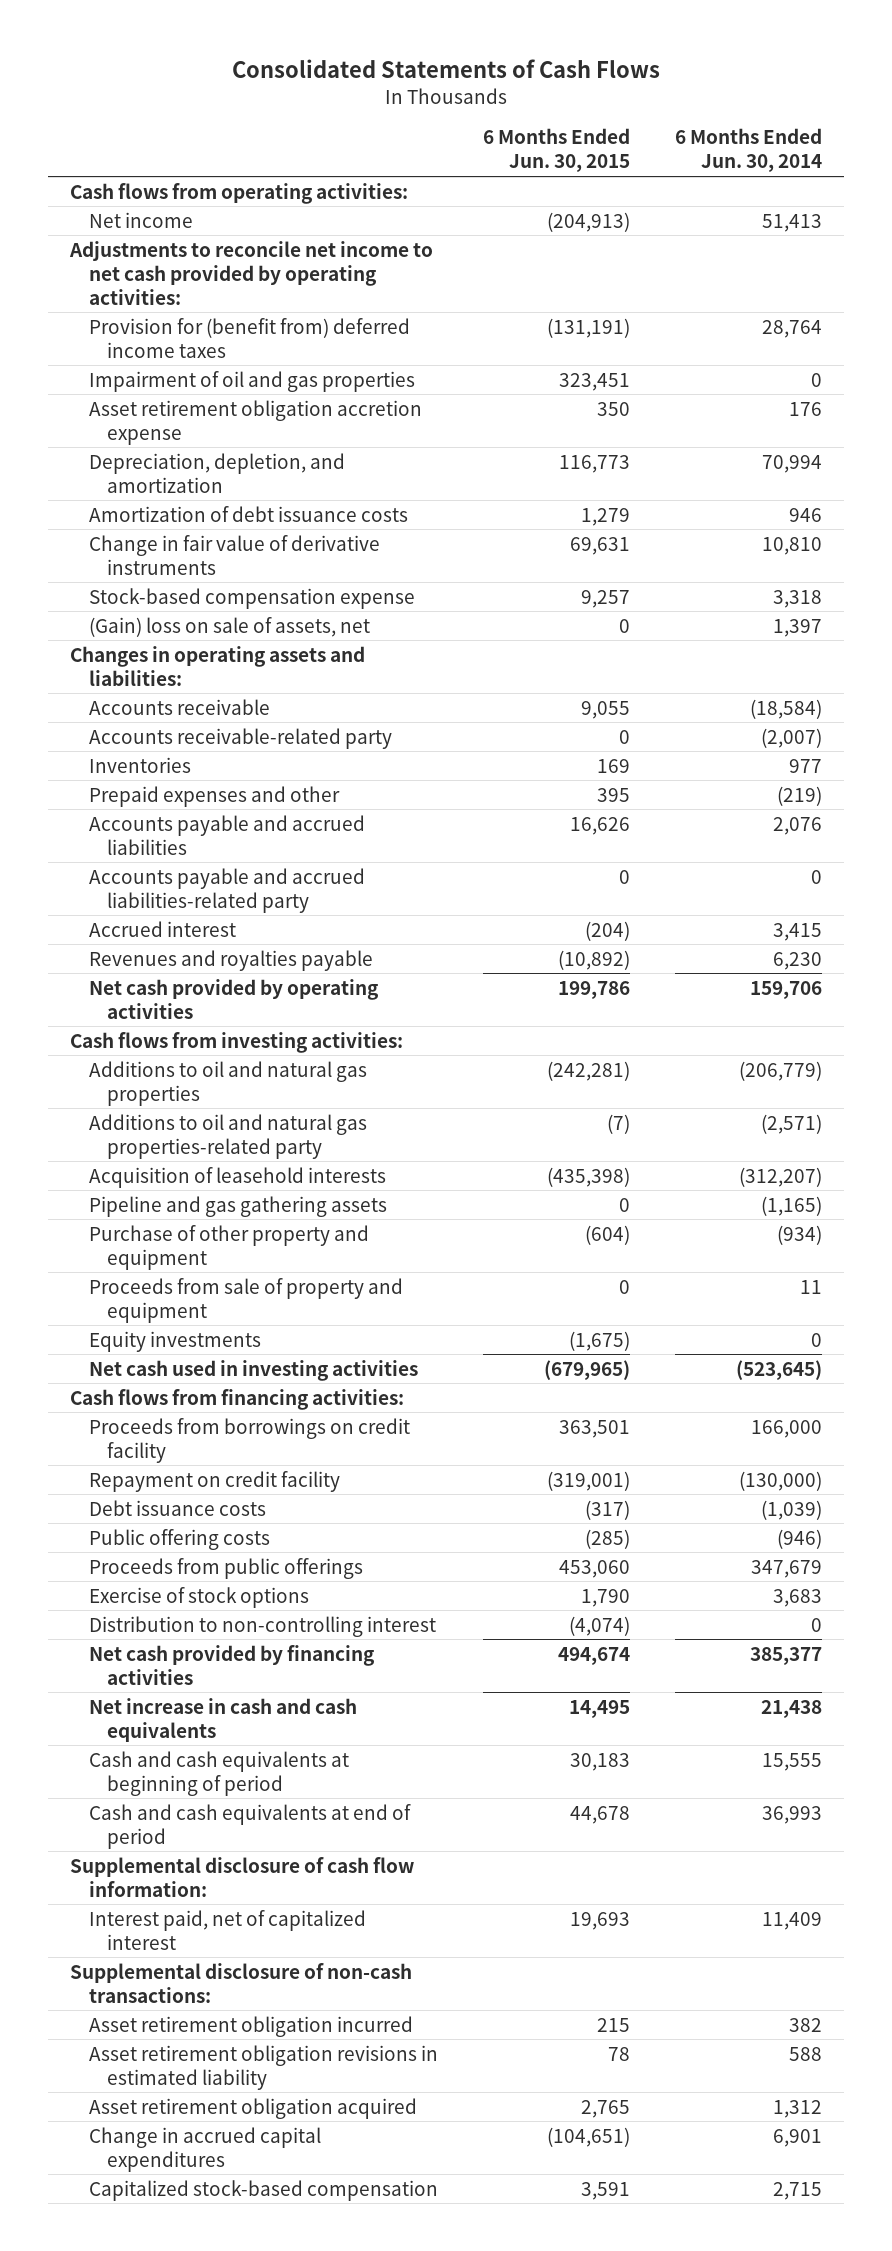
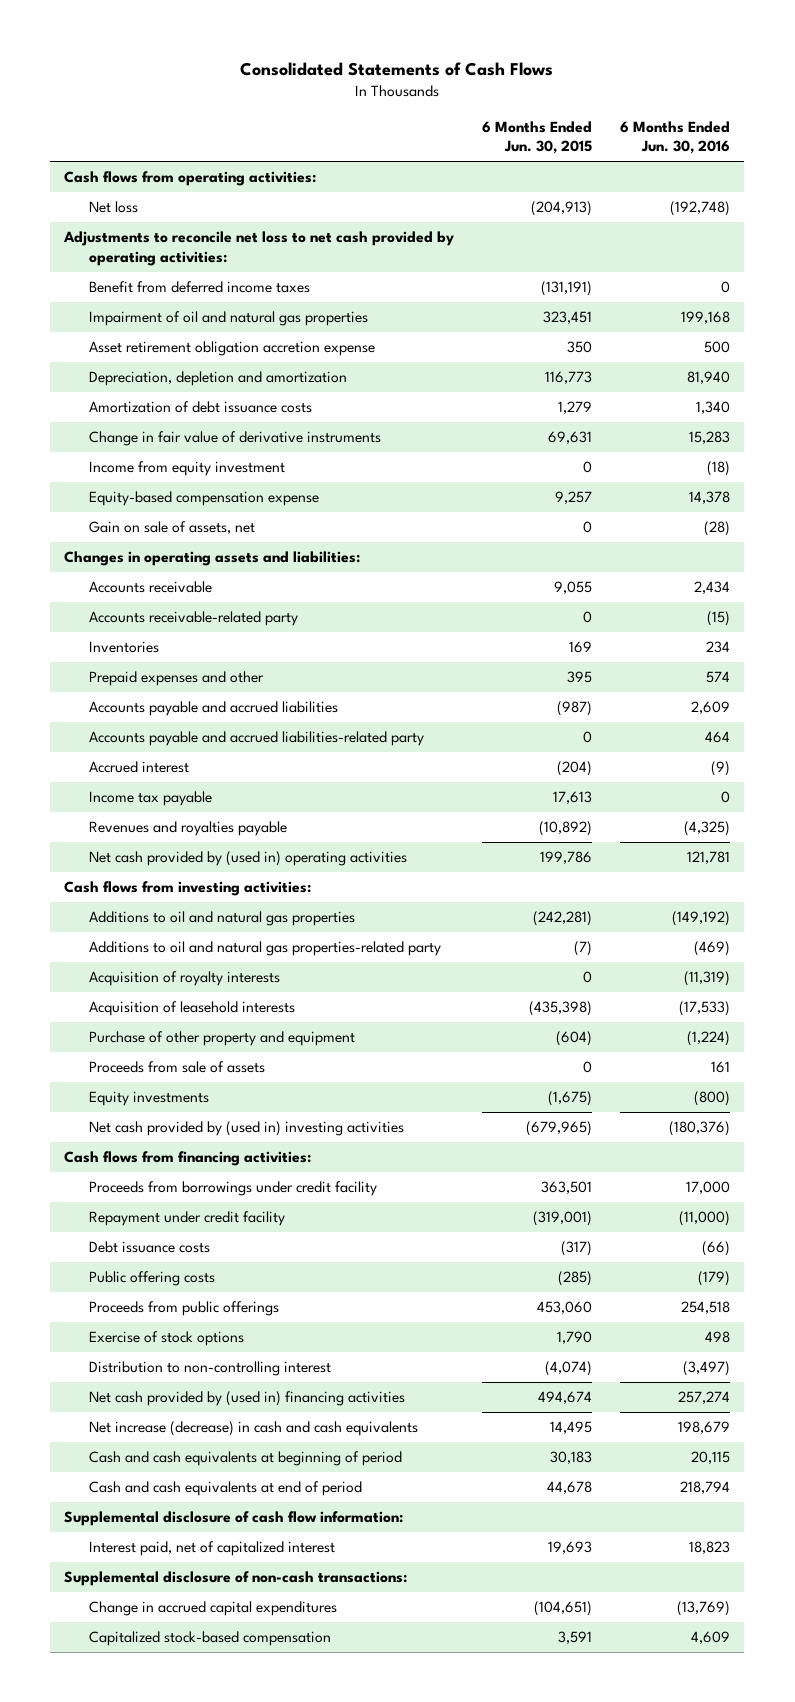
- | 6 Months Ended Jun. 30, 2015 | 6 Months Ended Jun. 30, 2014
+ | 6 Months Ended Jun. 30, 2015 | 6 Months Ended Jun. 30, 2016
- Net income | (204,913) | 51,413
- Adjustments to reconcile net income to net cash provided by operating activities:
- Provision for (benefit from) deferred income taxes | (131,191) | 28,764
- Impairment of oil and gas properties | 323,451 | 0
+ Net loss | (204,913) | (192,748)
+ Adjustments to reconcile net loss to net cash provided by operating activities:
+ Benefit from deferred income taxes | (131,191) | 0
+ Impairment of oil and natural gas properties | 323,451 | 199,168
- Depreciation, depletion, and amortization | 116,773 | 70,994
+ Depreciation, depletion and amortization | 116,773 | 81,940
- Stock-based compensation expense | 9,257 | 3,318
- (Gain) loss on sale of assets, net | 0 | 1,397
+ Income from equity investment | 0 | (18)
+ Equity-based compensation expense | 9,257 | 14,378
+ Gain on sale of assets, net | 0 | (28)
- Accounts payable and accrued liabilities | 16,626 | 2,076
+ Accounts payable and accrued liabilities | (987) | 2,609
+ Income tax payable | 17,613 | 0
- Net cash provided by operating activities | 199,786 | 159,706
+ Net cash provided by (used in) operating activities | 199,786 | 121,781
+ Acquisition of royalty interests | 0 | (11,319)
- Pipeline and gas gathering assets | 0 | (1,165)
- Proceeds from sale of property and equipment | 0 | 11
+ Proceeds from sale of assets | 0 | 161
- Net cash used in investing activities | (679,965) | (523,645)
+ Net cash provided by (used in) investing activities | (679,965) | (180,376)
- Proceeds from borrowings on credit facility | 363,501 | 166,000
- Repayment on credit facility | (319,001) | (130,000)
+ Proceeds from borrowings under credit facility | 363,501 | 17,000
+ Repayment under credit facility | (319,001) | (11,000)
- Net cash provided by financing activities | 494,674 | 385,377
- Net increase in cash and cash equivalents | 14,495 | 21,438
+ Net cash provided by (used in) financing activities | 494,674 | 257,274
+ Net increase (decrease) in cash and cash equivalents | 14,495 | 198,679
- Asset retirement obligation incurred | 215 | 382
- Asset retirement obligation revisions in estimated liability | 78 | 588
- Asset retirement obligation acquired | 2,765 | 1,312

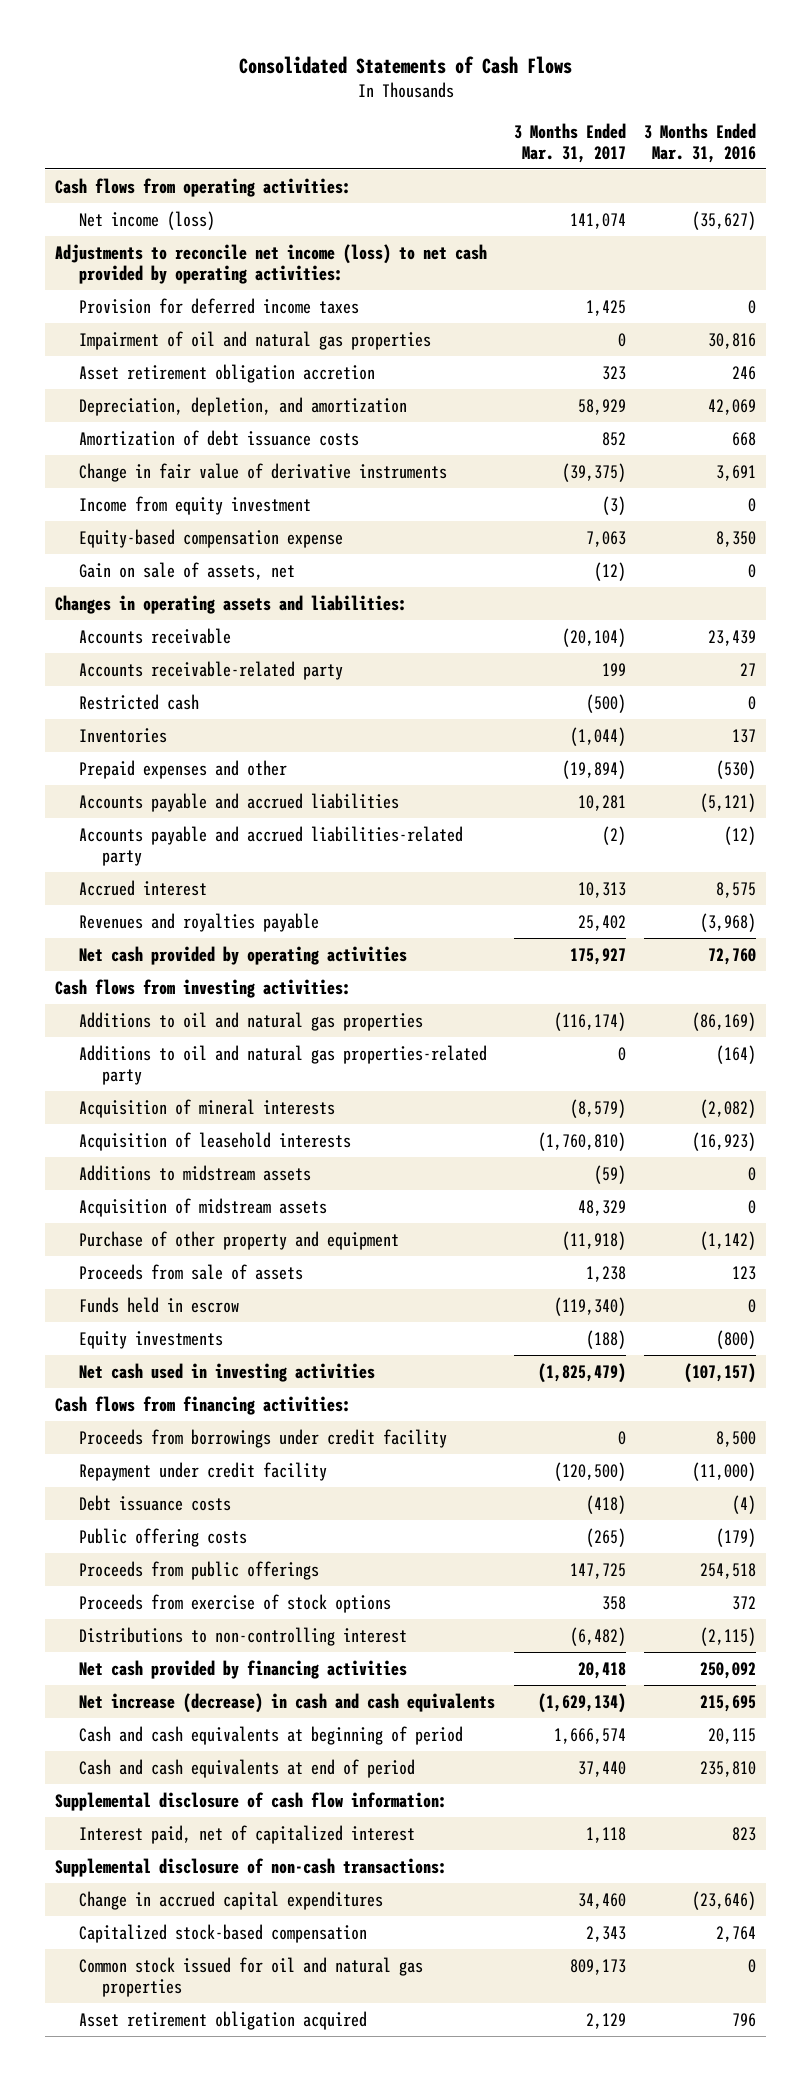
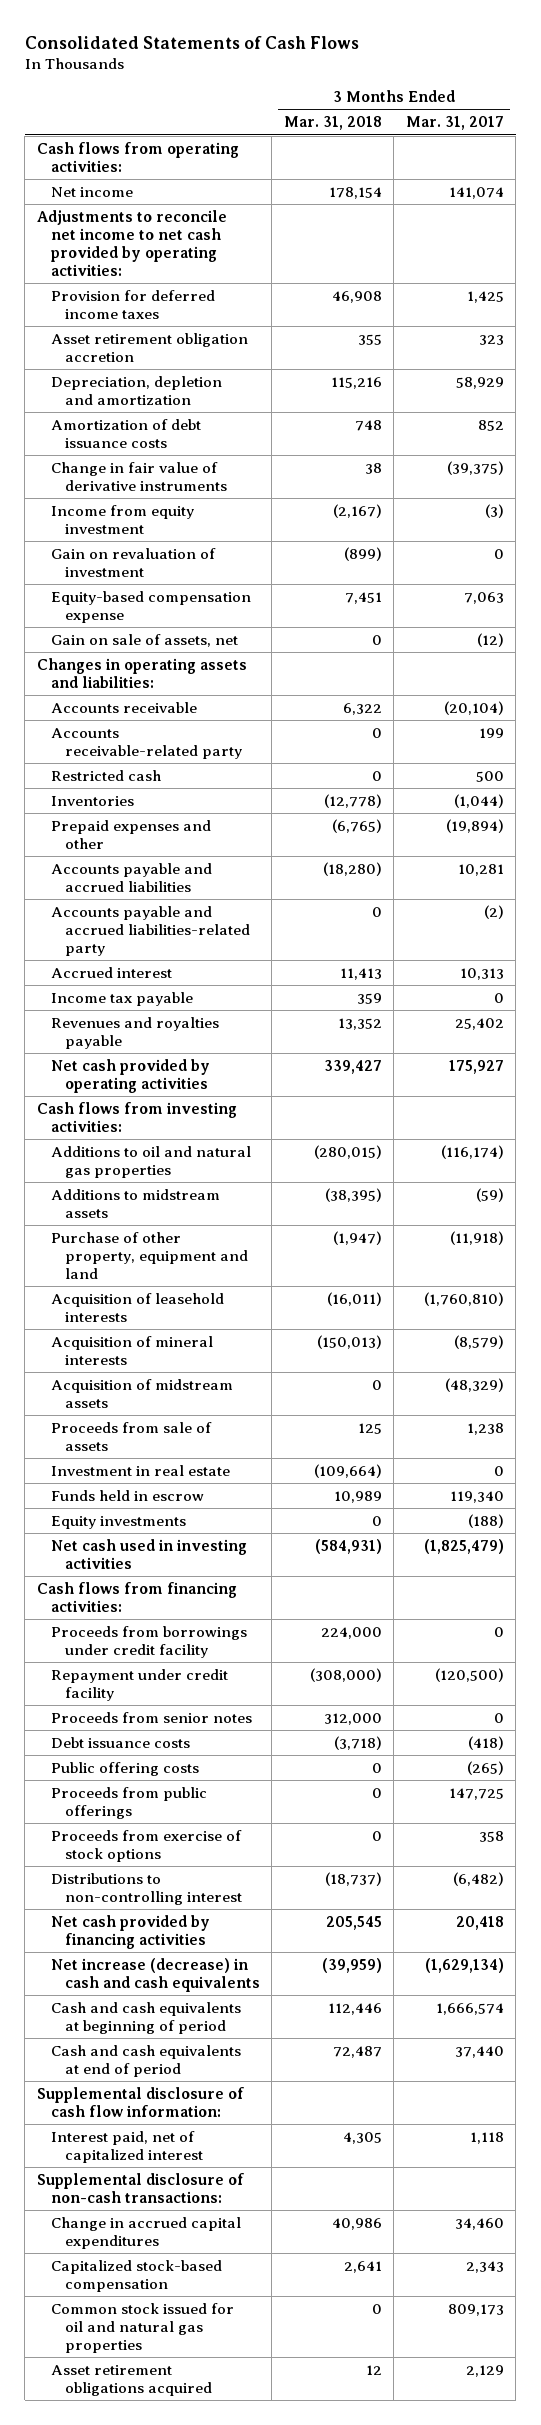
- | 3 Months Ended Mar. 31, 2017 | 3 Months Ended Mar. 31, 2016
+ | 3 Months Ended Mar. 31, 2018 | 3 Months Ended Mar. 31, 2017
- Net income (loss) | 141,074 | (35,627)
- Adjustments to reconcile net income (loss) to net cash provided by operating activities:
+ Net income | 178,154 | 141,074
+ Adjustments to reconcile net income to net cash provided by operating activities:
- Impairment of oil and natural gas properties | 0 | 30,816
- Depreciation, depletion, and amortization | 58,929 | 42,069
+ Depreciation, depletion and amortization | 115,216 | 58,929
+ Gain on revaluation of investment | (899) | 0
- Restricted cash | (500) | 0
+ Restricted cash | 0 | 500
+ Income tax payable | 359 | 0
- Additions to oil and natural gas properties-related party | 0 | (164)
- Acquisition of midstream assets | 48,329 | 0
- Purchase of other property and equipment | (11,918) | (1,142)
+ Purchase of other property, equipment and land | (1,947) | (11,918)
moved down: Acquisition of leasehold interests | (16,011) | (1,760,810)
moved down: Acquisition of mineral interests | (150,013) | (8,579)
+ Acquisition of midstream assets | 0 | (48,329)
- Funds held in escrow | (119,340) | 0
+ Investment in real estate | (109,664) | 0
+ Funds held in escrow | 10,989 | 119,340
+ Proceeds from senior notes | 312,000 | 0
- Asset retirement obligation acquired | 2,129 | 796
+ Asset retirement obligations acquired | 12 | 2,129

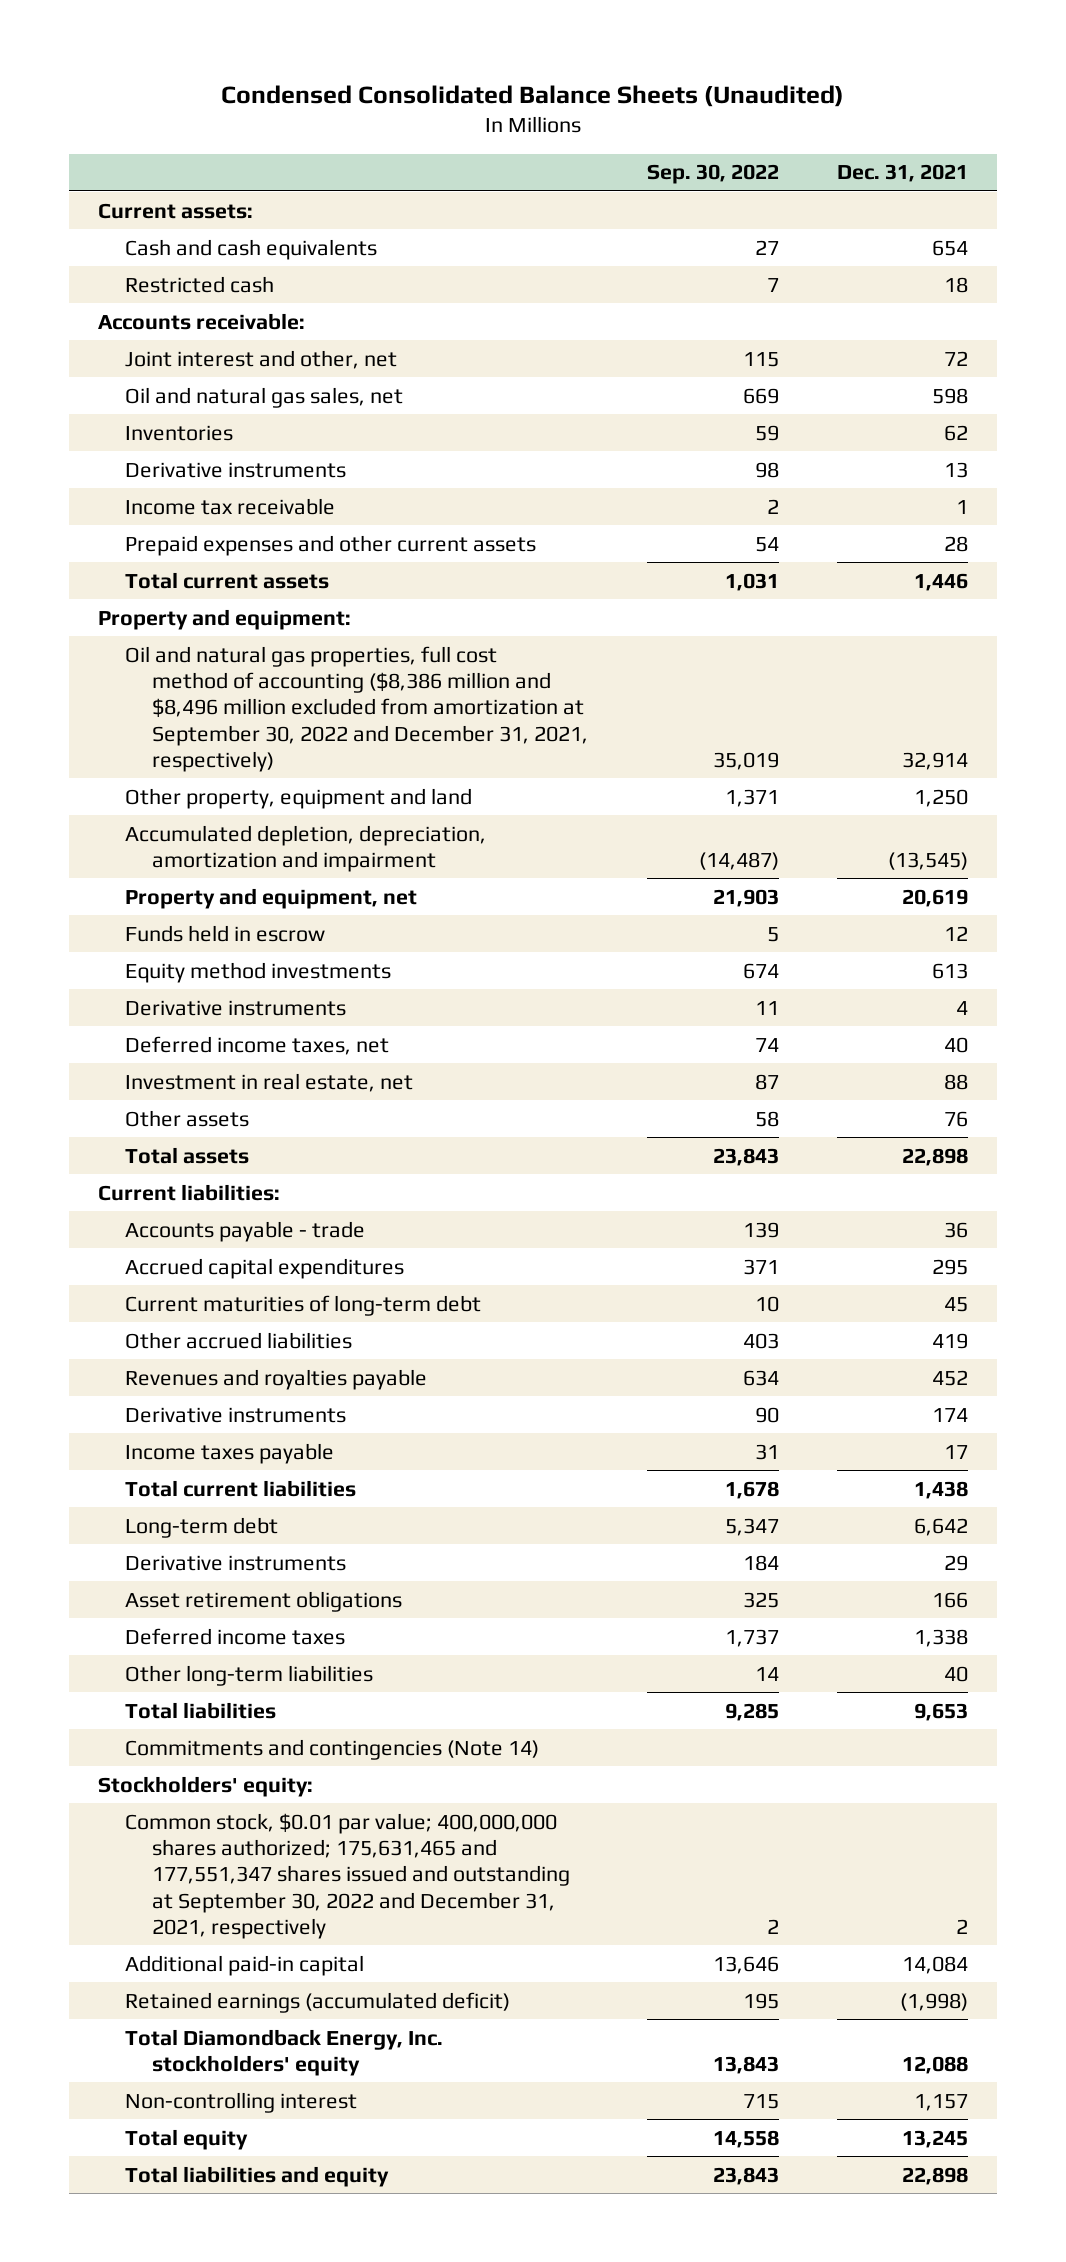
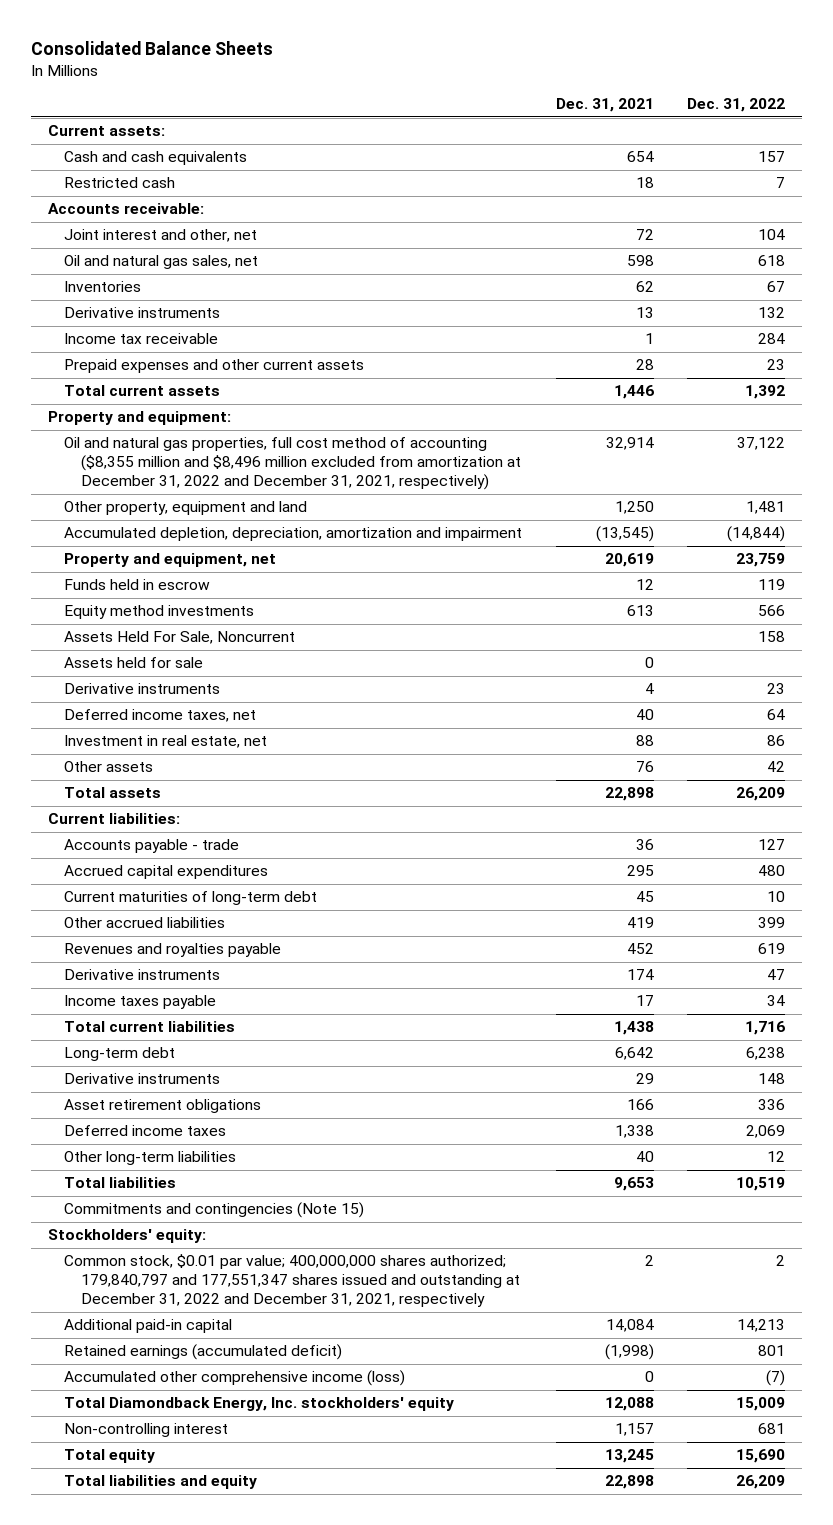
- Condensed Consolidated Balance Sheets (Unaudited)
+ Consolidated Balance Sheets
- | Sep. 30, 2022 | Dec. 31, 2021
+ | Dec. 31, 2021 | Dec. 31, 2022
- Oil and natural gas properties, full cost method of accounting ($8,386 million and $8,496 million excluded from amortization at September 30, 2022 and December 31, 2021, respectively) | 35,019 | 32,914
+ Oil and natural gas properties, full cost method of accounting ($8,355 million and $8,496 million excluded from amortization at December 31, 2022 and December 31, 2021, respectively) | 32,914 | 37,122
+ Assets Held For Sale, Noncurrent | | 158
+ Assets held for sale | 0 |
- Commitments and contingencies (Note 14)
+ Commitments and contingencies (Note 15)
- Common stock, $0.01 par value; 400,000,000 shares authorized; 175,631,465 and 177,551,347 shares issued and outstanding at September 30, 2022 and December 31, 2021, respectively | 2 | 2
+ Common stock, $0.01 par value; 400,000,000 shares authorized; 179,840,797 and 177,551,347 shares issued and outstanding at December 31, 2022 and December 31, 2021, respectively | 2 | 2
+ Accumulated other comprehensive income (loss) | 0 | (7)

